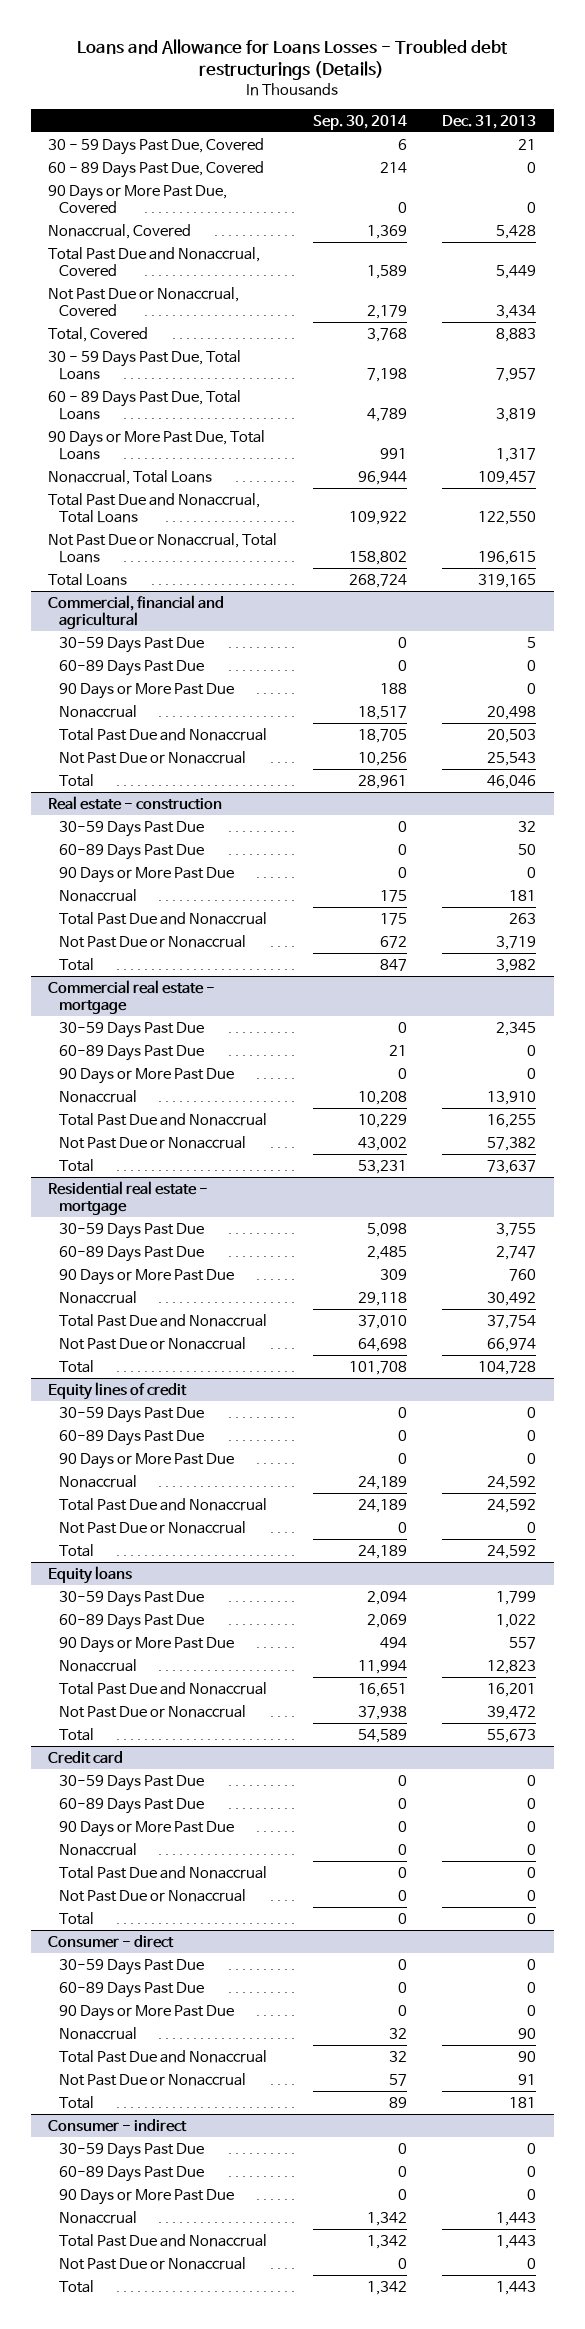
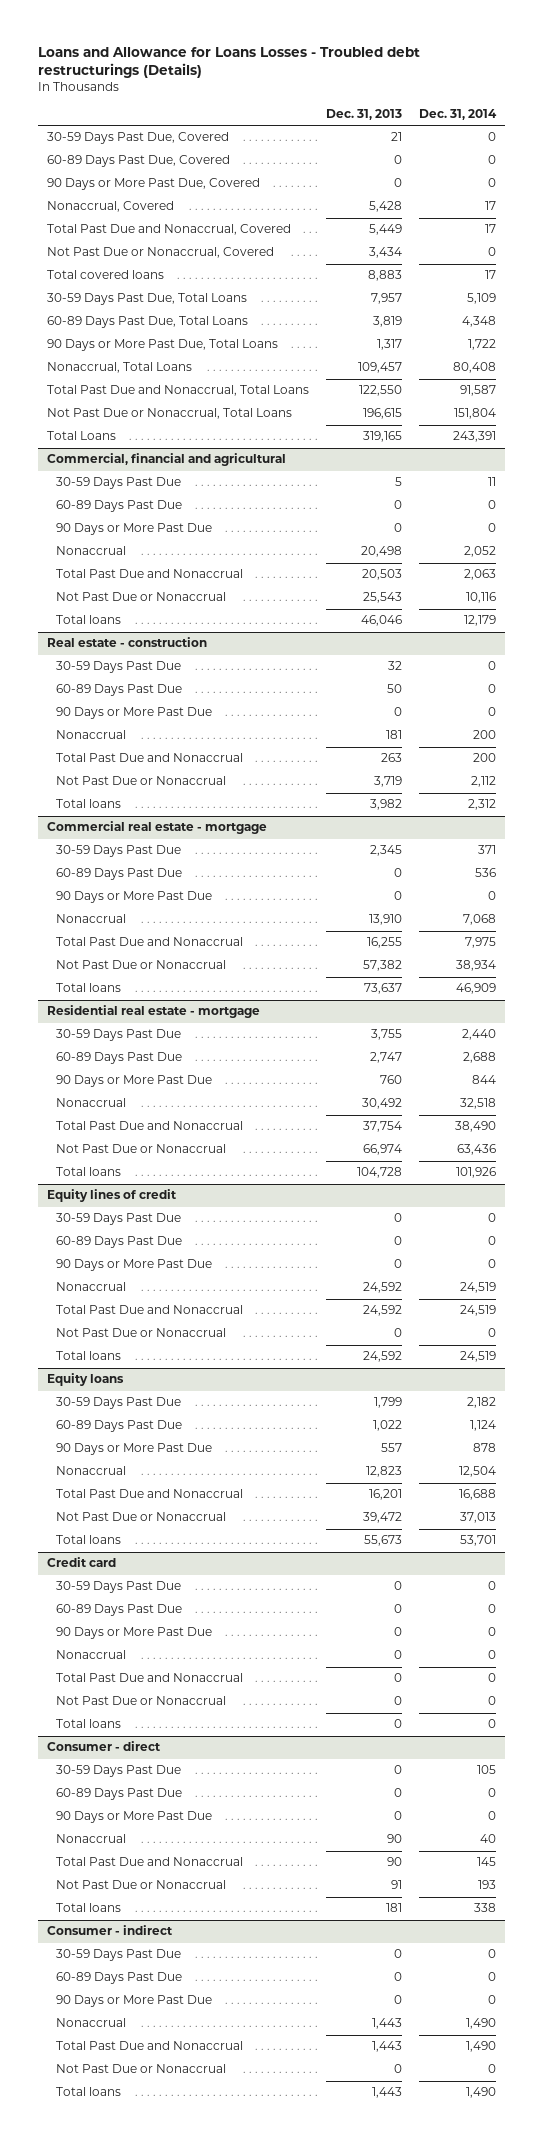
- | Sep. 30, 2014 | Dec. 31, 2013
+ | Dec. 31, 2013 | Dec. 31, 2014
- 30 - 59 Days Past Due, Covered | 6 | 21
- 60 - 89 Days Past Due, Covered | 214 | 0
+ 30-59 Days Past Due, Covered | 21 | 0
+ 60-89 Days Past Due, Covered | 0 | 0
- Total, Covered | 3,768 | 8,883
- 30 - 59 Days Past Due, Total Loans | 7,198 | 7,957
- 60 - 89 Days Past Due, Total Loans | 4,789 | 3,819
+ Total covered loans | 8,883 | 17
+ 30-59 Days Past Due, Total Loans | 7,957 | 5,109
+ 60-89 Days Past Due, Total Loans | 3,819 | 4,348
@ Commercial, financial and agricultural
- Total | 28,961 | 46,046
+ Total loans | 46,046 | 12,179
@ Real estate - construction
- Total | 847 | 3,982
+ Total loans | 3,982 | 2,312
@ Commercial real estate - mortgage
- Total | 53,231 | 73,637
+ Total loans | 73,637 | 46,909
@ Residential real estate - mortgage
- Total | 101,708 | 104,728
+ Total loans | 104,728 | 101,926
@ Equity lines of credit
- Total | 24,189 | 24,592
+ Total loans | 24,592 | 24,519
@ Equity loans
- Total | 54,589 | 55,673
+ Total loans | 55,673 | 53,701
@ Credit card
- Total | 0 | 0
+ Total loans | 0 | 0
@ Consumer - direct
- Total | 89 | 181
+ Total loans | 181 | 338
@ Consumer - indirect
- Total | 1,342 | 1,443
+ Total loans | 1,443 | 1,490

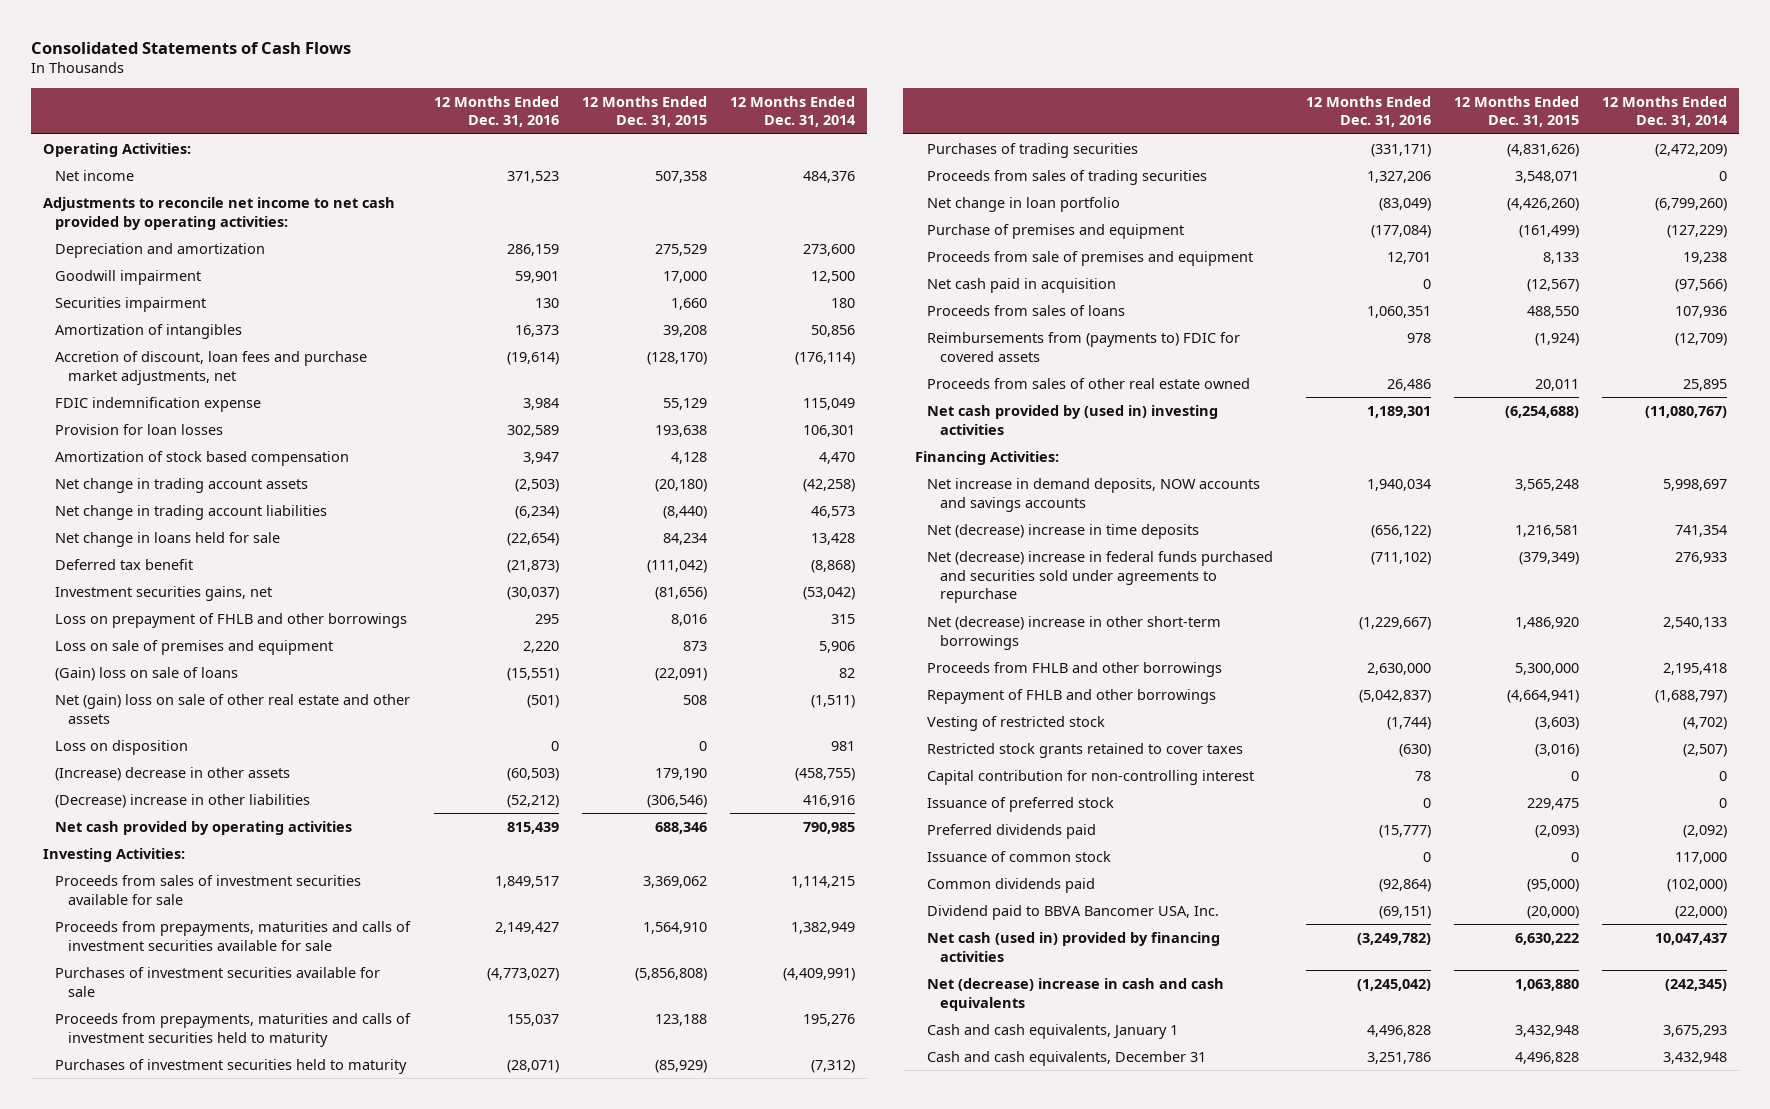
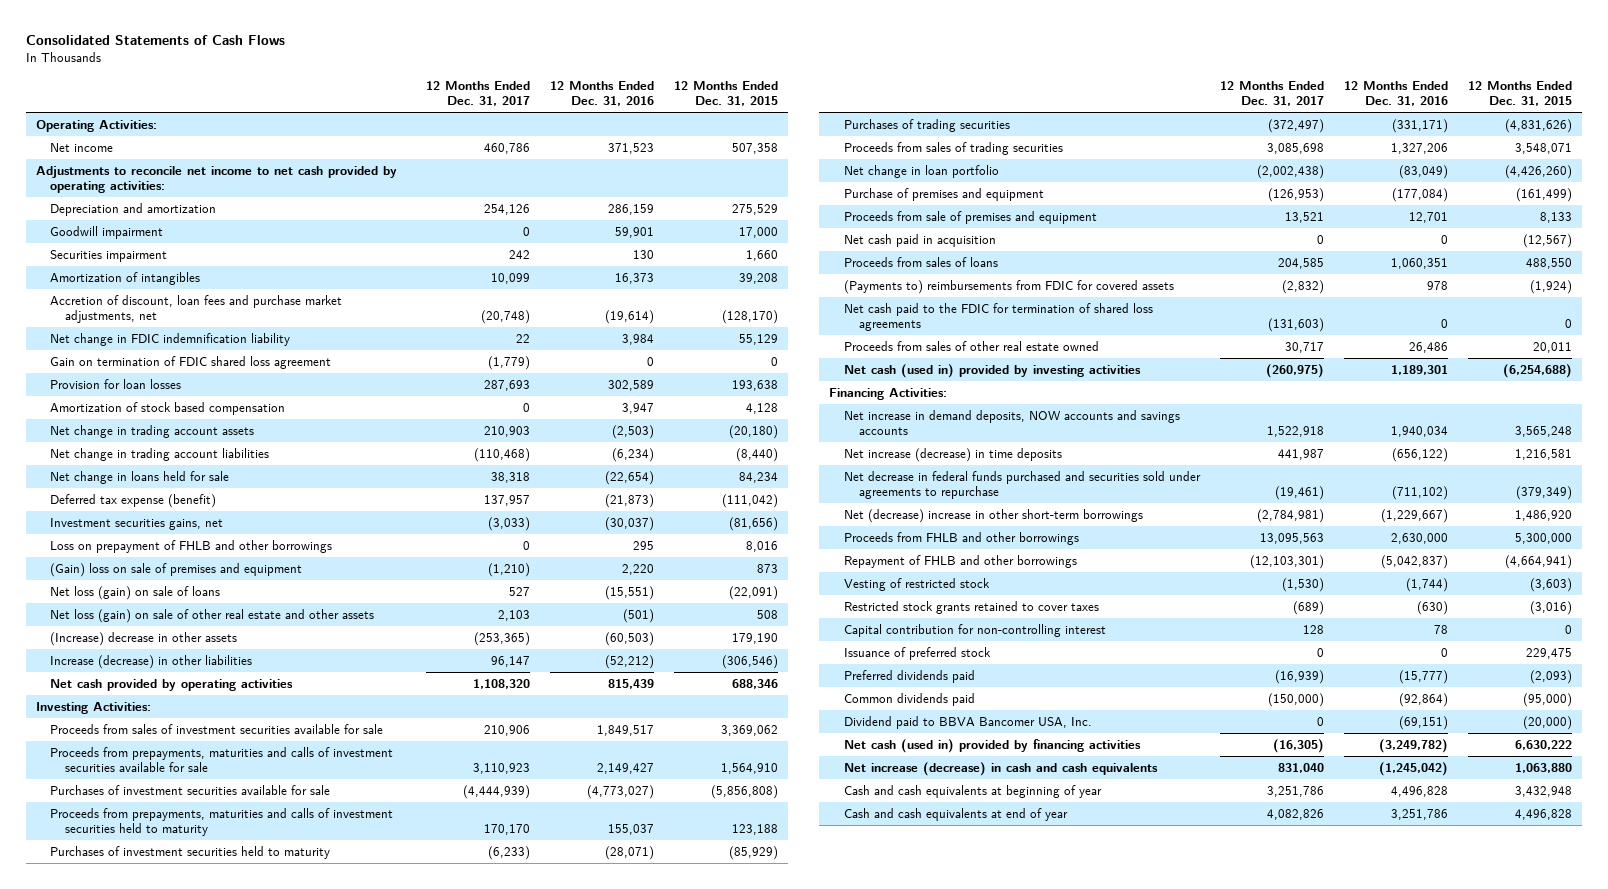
- | 12 Months Ended Dec. 31, 2016 | 12 Months Ended Dec. 31, 2015 | 12 Months Ended Dec. 31, 2014
+ | 12 Months Ended Dec. 31, 2017 | 12 Months Ended Dec. 31, 2016 | 12 Months Ended Dec. 31, 2015
- FDIC indemnification expense | 3,984 | 55,129 | 115,049
+ Net change in FDIC indemnification liability | 22 | 3,984 | 55,129
+ Gain on termination of FDIC shared loss agreement | (1,779) | 0 | 0
- Deferred tax benefit | (21,873) | (111,042) | (8,868)
+ Deferred tax expense (benefit) | 137,957 | (21,873) | (111,042)
- Loss on sale of premises and equipment | 2,220 | 873 | 5,906
- (Gain) loss on sale of loans | (15,551) | (22,091) | 82
- Net (gain) loss on sale of other real estate and other assets | (501) | 508 | (1,511)
- Loss on disposition | 0 | 0 | 981
+ (Gain) loss on sale of premises and equipment | (1,210) | 2,220 | 873
+ Net loss (gain) on sale of loans | 527 | (15,551) | (22,091)
+ Net loss (gain) on sale of other real estate and other assets | 2,103 | (501) | 508
- (Decrease) increase in other liabilities | (52,212) | (306,546) | 416,916
+ Increase (decrease) in other liabilities | 96,147 | (52,212) | (306,546)
- Reimbursements from (payments to) FDIC for covered assets | 978 | (1,924) | (12,709)
+ (Payments to) reimbursements from FDIC for covered assets | (2,832) | 978 | (1,924)
+ Net cash paid to the FDIC for termination of shared loss agreements | (131,603) | 0 | 0
- Net cash provided by (used in) investing activities | 1,189,301 | (6,254,688) | (11,080,767)
+ Net cash (used in) provided by investing activities | (260,975) | 1,189,301 | (6,254,688)
- Net (decrease) increase in time deposits | (656,122) | 1,216,581 | 741,354
- Net (decrease) increase in federal funds purchased and securities sold under agreements to repurchase | (711,102) | (379,349) | 276,933
+ Net increase (decrease) in time deposits | 441,987 | (656,122) | 1,216,581
+ Net decrease in federal funds purchased and securities sold under agreements to repurchase | (19,461) | (711,102) | (379,349)
- Issuance of common stock | 0 | 0 | 117,000
- Net (decrease) increase in cash and cash equivalents | (1,245,042) | 1,063,880 | (242,345)
- Cash and cash equivalents, January 1 | 4,496,828 | 3,432,948 | 3,675,293
- Cash and cash equivalents, December 31 | 3,251,786 | 4,496,828 | 3,432,948
+ Net increase (decrease) in cash and cash equivalents | 831,040 | (1,245,042) | 1,063,880
+ Cash and cash equivalents at beginning of year | 3,251,786 | 4,496,828 | 3,432,948
+ Cash and cash equivalents at end of year | 4,082,826 | 3,251,786 | 4,496,828

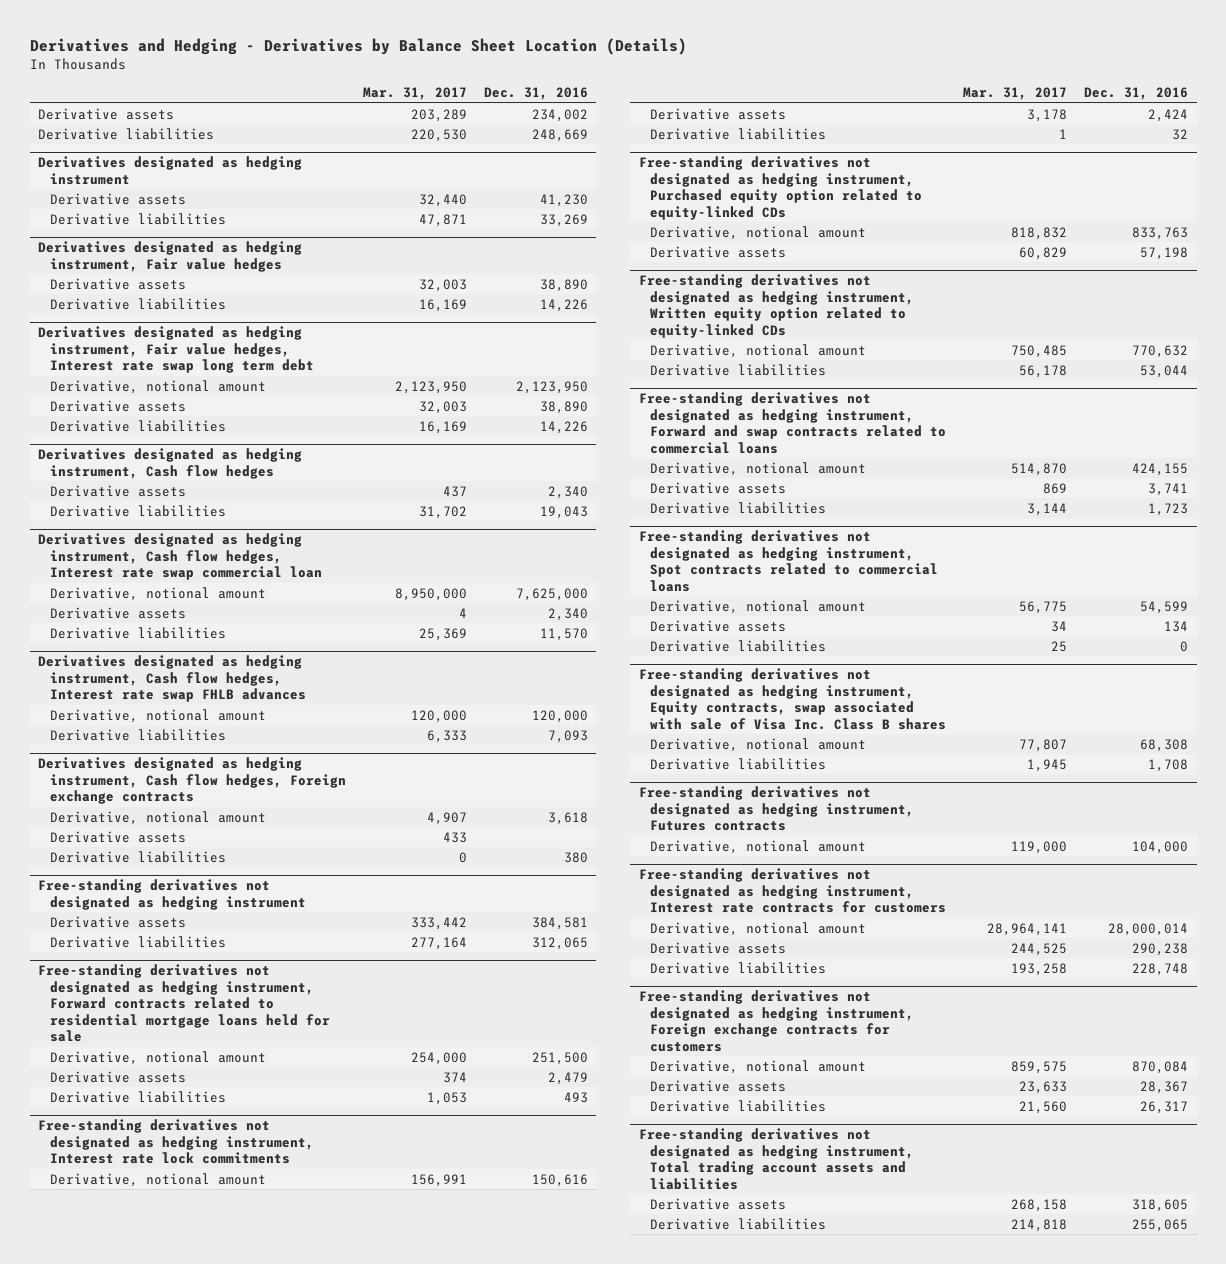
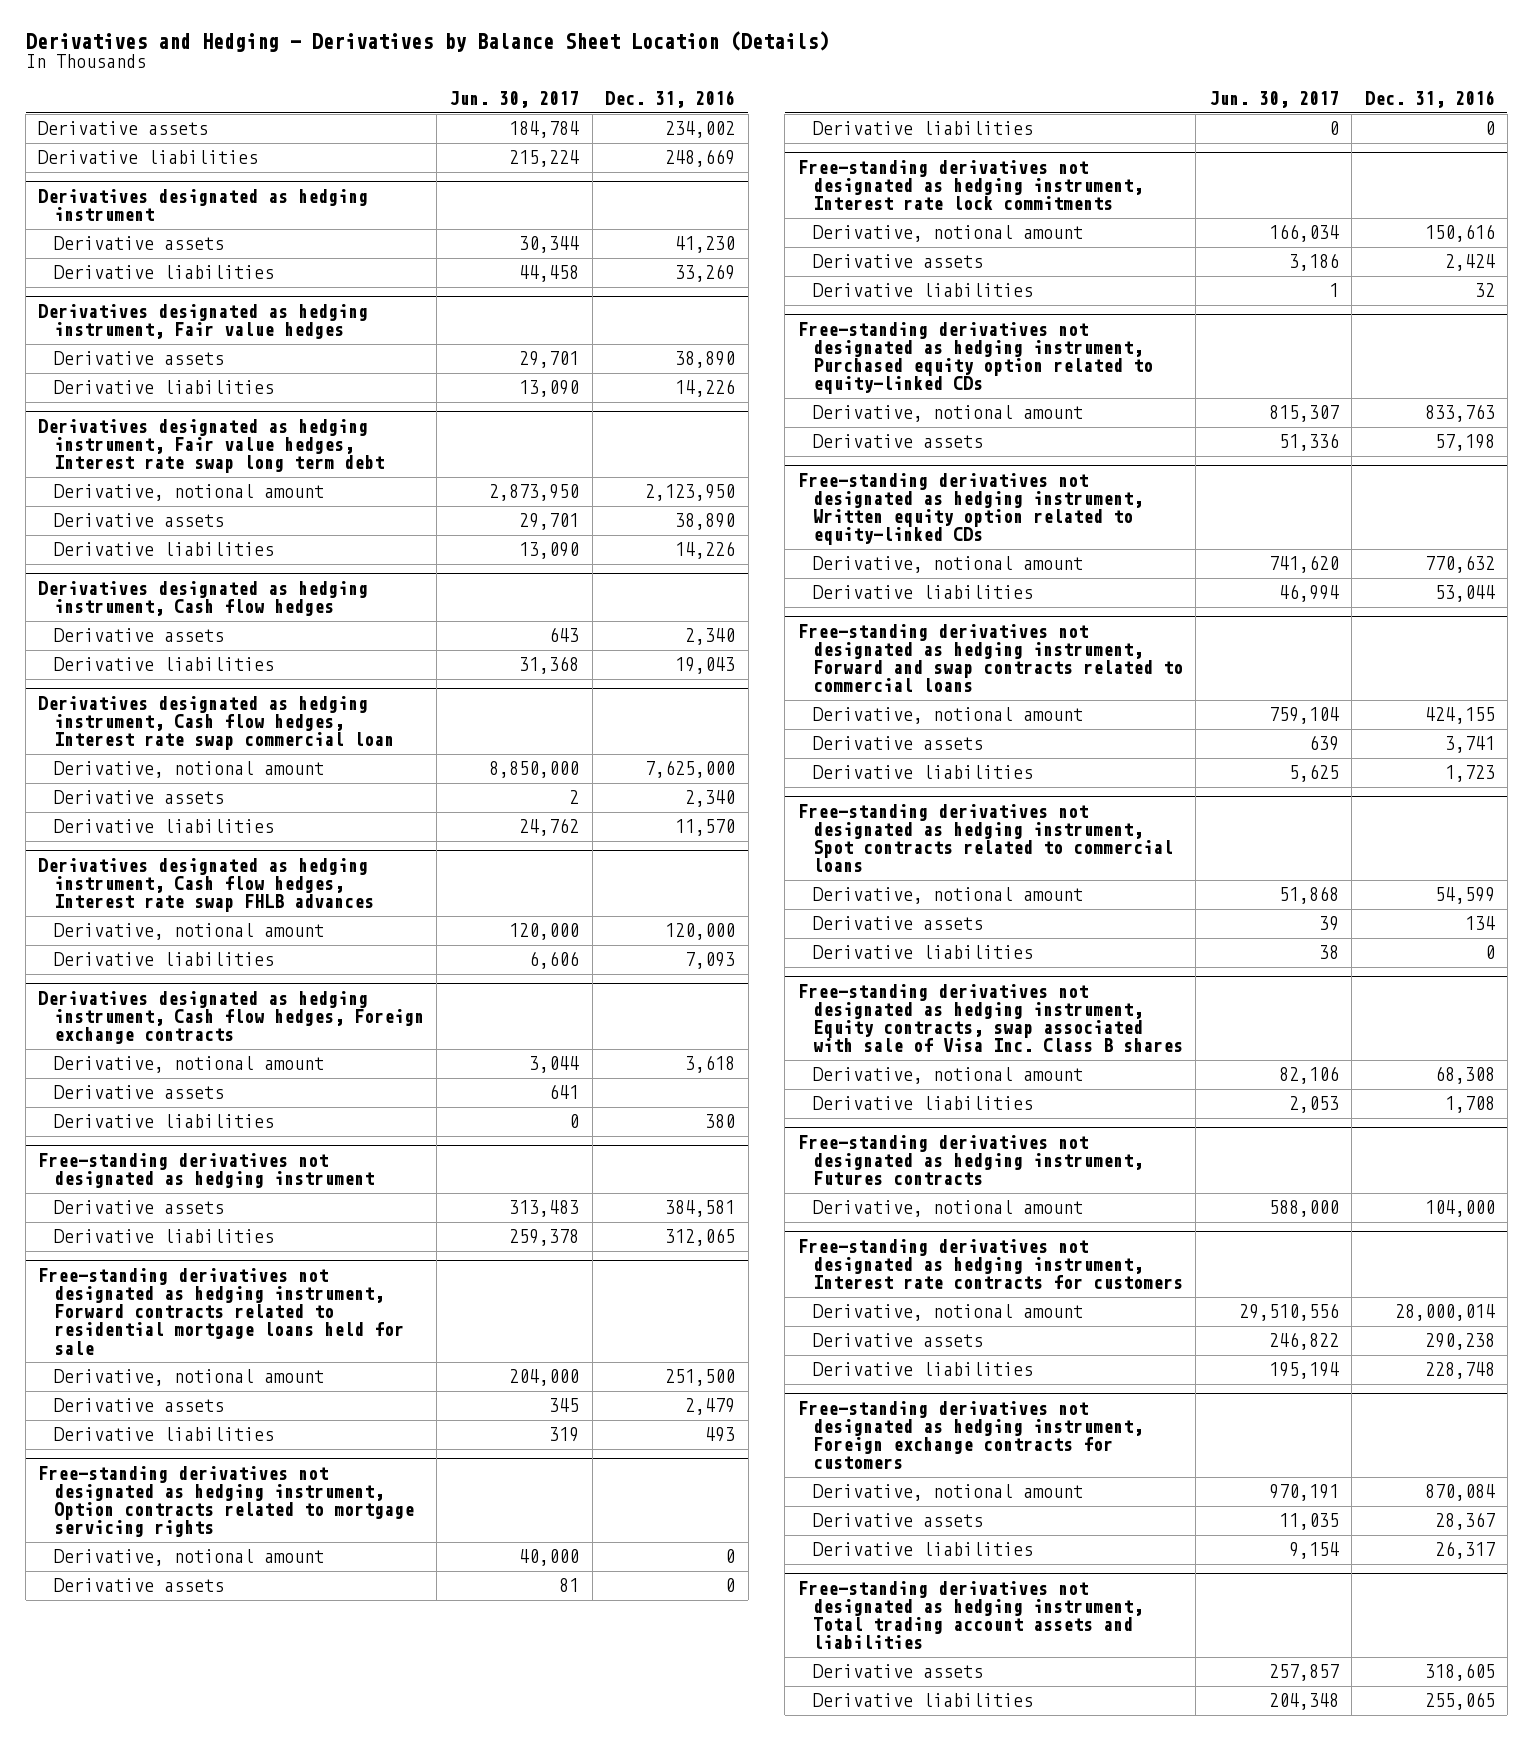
- | Mar. 31, 2017 | Dec. 31, 2016
+ | Jun. 30, 2017 | Dec. 31, 2016
+ Free-standing derivatives not designated as hedging instrument, Option contracts related to mortgage servicing rights
+ Derivative, notional amount | 40,000 | 0
+ Derivative assets | 81 | 0
+ Derivative liabilities | 0 | 0

